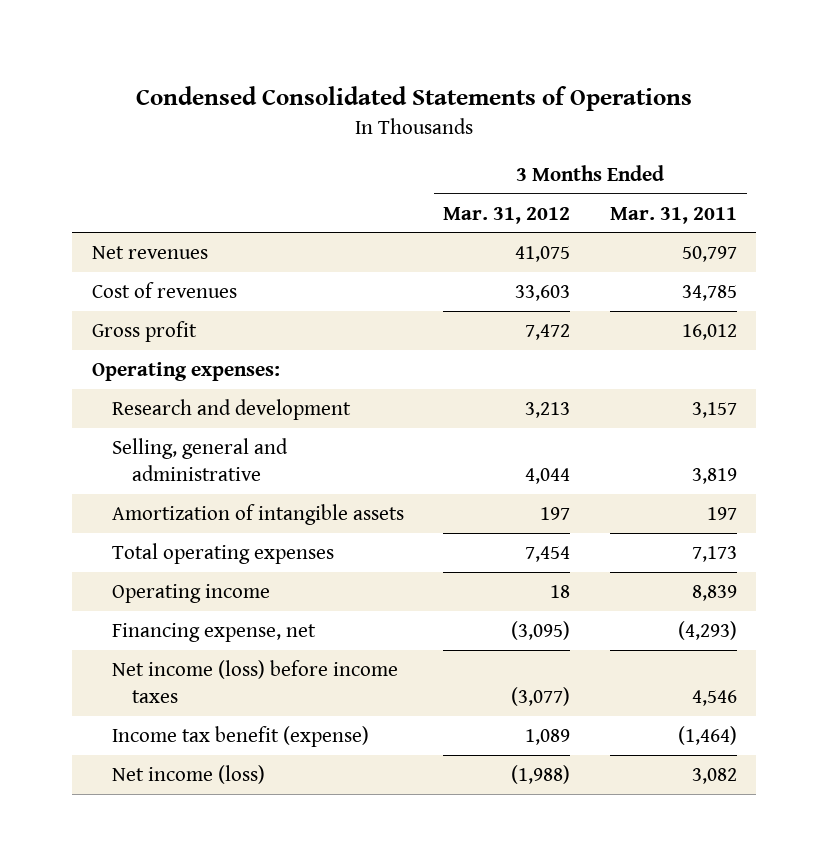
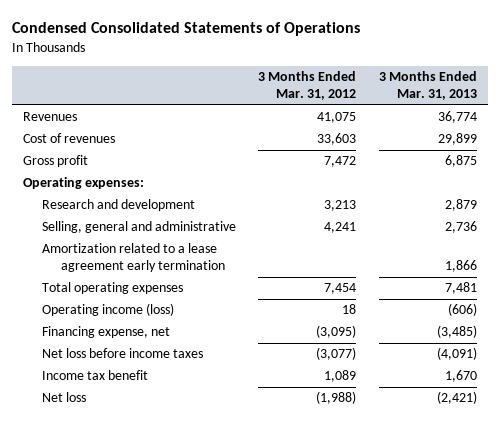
- | 3 Months Ended Mar. 31, 2012 | 3 Months Ended Mar. 31, 2011
+ | 3 Months Ended Mar. 31, 2012 | 3 Months Ended Mar. 31, 2013
- Net revenues | 41,075 | 50,797
+ Revenues | 41,075 | 36,774
- Selling, general and administrative | 4,044 | 3,819
- Amortization of intangible assets | 197 | 197
+ Selling, general and administrative | 4,241 | 2,736
+ Amortization related to a lease agreement early termination | | 1,866
- Operating income | 18 | 8,839
+ Operating income (loss) | 18 | (606)
- Net income (loss) before income taxes | (3,077) | 4,546
- Income tax benefit (expense) | 1,089 | (1,464)
- Net income (loss) | (1,988) | 3,082
+ Net loss before income taxes | (3,077) | (4,091)
+ Income tax benefit | 1,089 | 1,670
+ Net loss | (1,988) | (2,421)

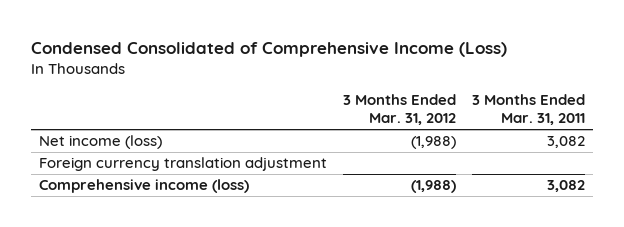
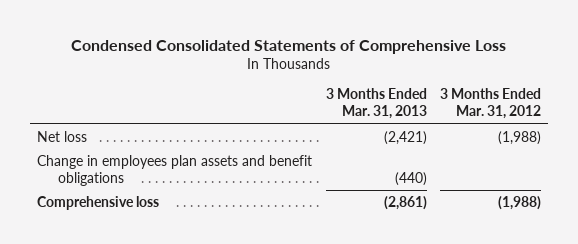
- Condensed Consolidated of Comprehensive Income (Loss)
+ Condensed Consolidated Statements of Comprehensive Loss
- | 3 Months Ended Mar. 31, 2012 | 3 Months Ended Mar. 31, 2011
+ | 3 Months Ended Mar. 31, 2013 | 3 Months Ended Mar. 31, 2012
- Net income (loss) | (1,988) | 3,082
- Foreign currency translation adjustment
- Comprehensive income (loss) | (1,988) | 3,082
+ Net loss | (2,421) | (1,988)
+ Change in employees plan assets and benefit obligations | (440) |
+ Comprehensive loss | (2,861) | (1,988)

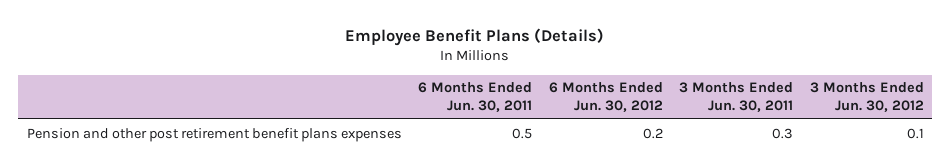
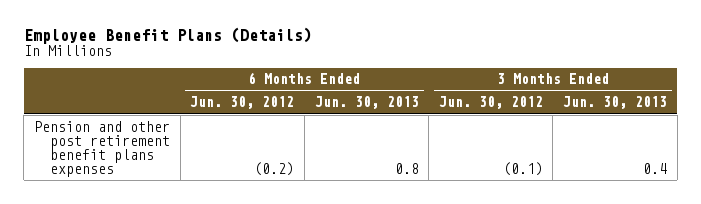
- | 6 Months Ended Jun. 30, 2011 | 6 Months Ended Jun. 30, 2012 | 3 Months Ended Jun. 30, 2011 | 3 Months Ended Jun. 30, 2012
+ | 6 Months Ended Jun. 30, 2012 | 6 Months Ended Jun. 30, 2013 | 3 Months Ended Jun. 30, 2012 | 3 Months Ended Jun. 30, 2013
- Pension and other post retirement benefit plans expenses | 0.5 | 0.2 | 0.3 | 0.1
+ Pension and other post retirement benefit plans expenses | (0.2) | 0.8 | (0.1) | 0.4

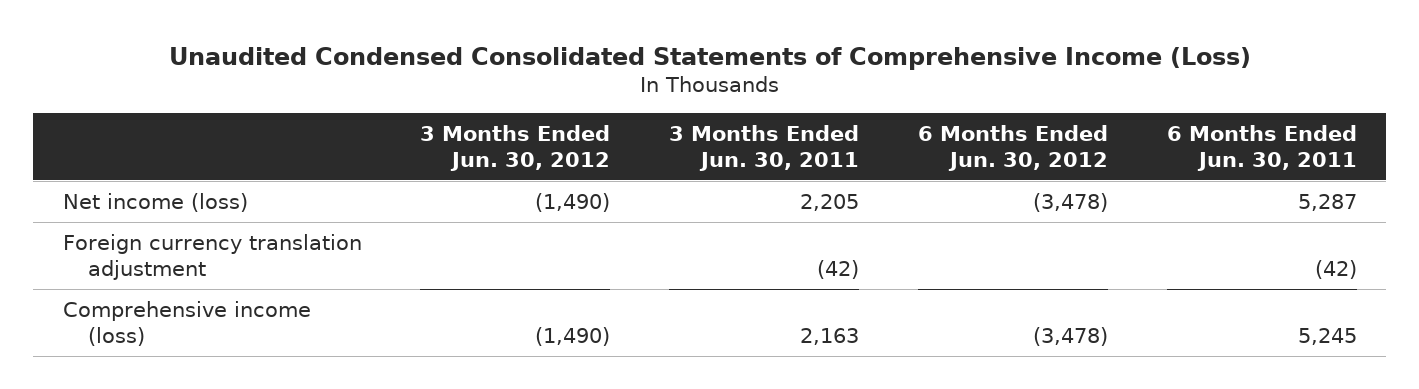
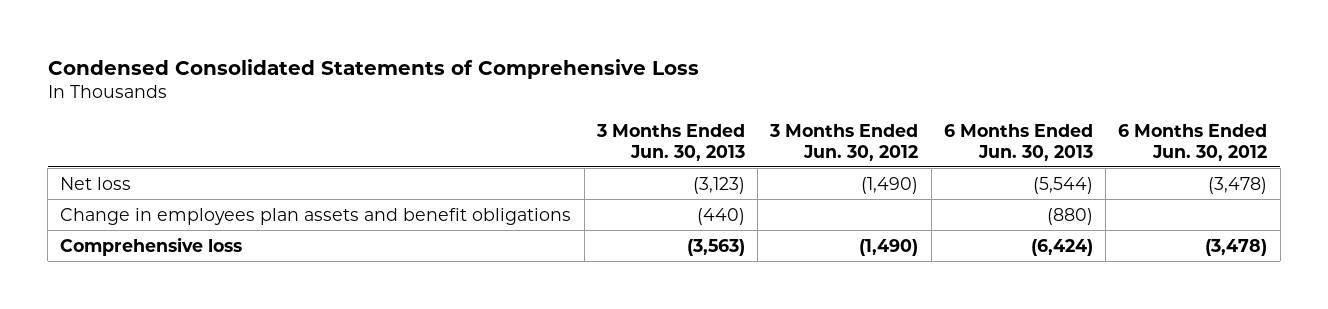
- Unaudited Condensed Consolidated Statements of Comprehensive Income (Loss)
+ Condensed Consolidated Statements of Comprehensive Loss
- | 3 Months Ended Jun. 30, 2012 | 3 Months Ended Jun. 30, 2011 | 6 Months Ended Jun. 30, 2012 | 6 Months Ended Jun. 30, 2011
+ | 3 Months Ended Jun. 30, 2013 | 3 Months Ended Jun. 30, 2012 | 6 Months Ended Jun. 30, 2013 | 6 Months Ended Jun. 30, 2012
- Net income (loss) | (1,490) | 2,205 | (3,478) | 5,287
- Foreign currency translation adjustment | | (42) | | (42)
- Comprehensive income (loss) | (1,490) | 2,163 | (3,478) | 5,245
+ Net loss | (3,123) | (1,490) | (5,544) | (3,478)
+ Change in employees plan assets and benefit obligations | (440) | | (880) |
+ Comprehensive loss | (3,563) | (1,490) | (6,424) | (3,478)

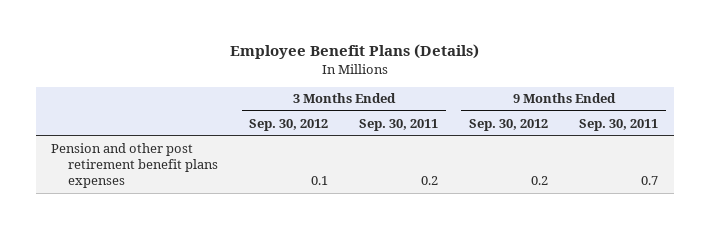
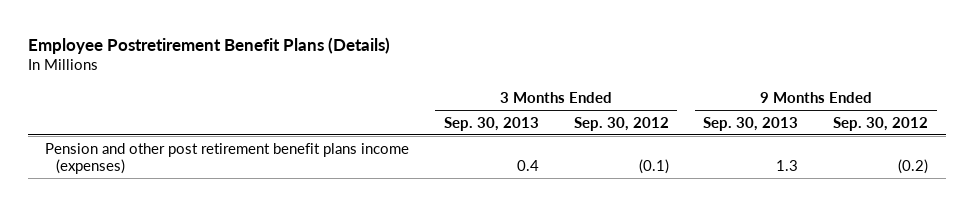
- Employee Benefit Plans (Details)
+ Employee Postretirement Benefit Plans (Details)
- | 3 Months Ended Sep. 30, 2012 | 3 Months Ended Sep. 30, 2011 | 9 Months Ended Sep. 30, 2012 | 9 Months Ended Sep. 30, 2011
+ | 3 Months Ended Sep. 30, 2013 | 3 Months Ended Sep. 30, 2012 | 9 Months Ended Sep. 30, 2013 | 9 Months Ended Sep. 30, 2012
- Pension and other post retirement benefit plans expenses | 0.1 | 0.2 | 0.2 | 0.7
+ Pension and other post retirement benefit plans income (expenses) | 0.4 | (0.1) | 1.3 | (0.2)

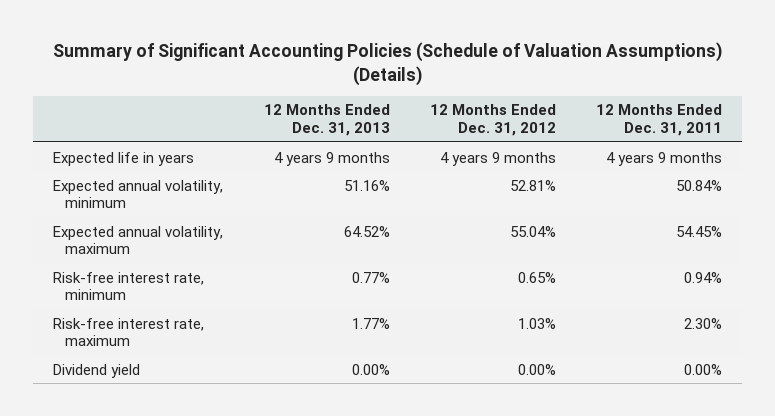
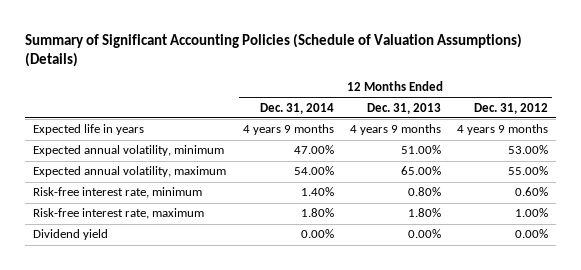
- | 12 Months Ended Dec. 31, 2013 | 12 Months Ended Dec. 31, 2012 | 12 Months Ended Dec. 31, 2011
+ | 12 Months Ended Dec. 31, 2014 | 12 Months Ended Dec. 31, 2013 | 12 Months Ended Dec. 31, 2012
- Expected annual volatility, minimum | 51.16% | 52.81% | 50.84%
- Expected annual volatility, maximum | 64.52% | 55.04% | 54.45%
- Risk-free interest rate, minimum | 0.77% | 0.65% | 0.94%
- Risk-free interest rate, maximum | 1.77% | 1.03% | 2.30%
+ Expected annual volatility, minimum | 47.00% | 51.00% | 53.00%
+ Expected annual volatility, maximum | 54.00% | 65.00% | 55.00%
+ Risk-free interest rate, minimum | 1.40% | 0.80% | 0.60%
+ Risk-free interest rate, maximum | 1.80% | 1.80% | 1.00%

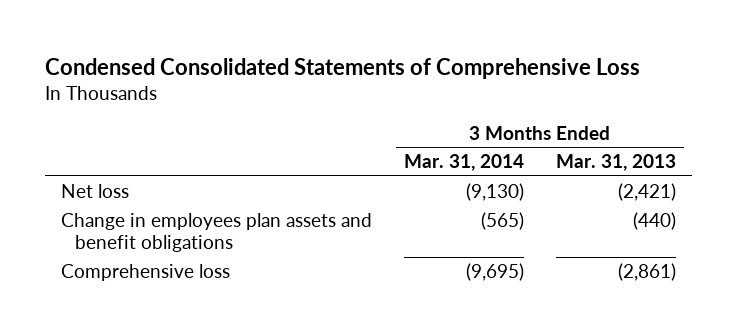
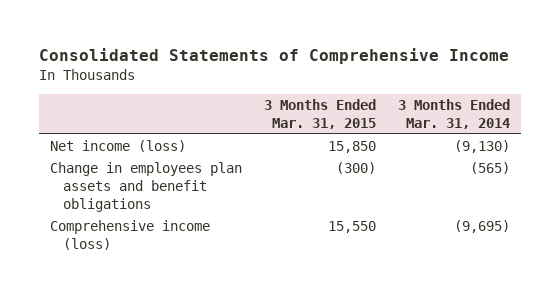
- Condensed Consolidated Statements of Comprehensive Loss
+ Consolidated Statements of Comprehensive Income
- | 3 Months Ended Mar. 31, 2014 | 3 Months Ended Mar. 31, 2013
+ | 3 Months Ended Mar. 31, 2015 | 3 Months Ended Mar. 31, 2014
- Net loss | (9,130) | (2,421)
+ Net income (loss) | 15,850 | (9,130)
- Comprehensive loss | (9,695) | (2,861)
+ Comprehensive income (loss) | 15,550 | (9,695)

